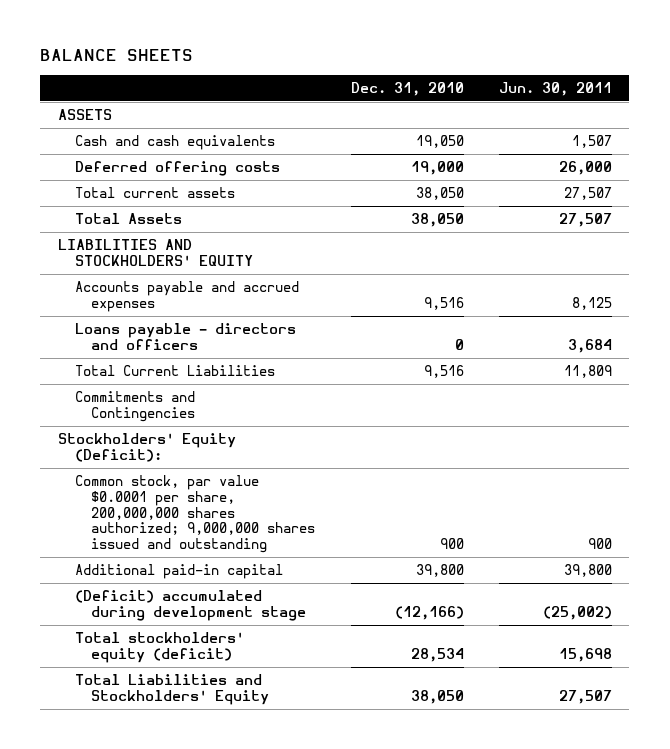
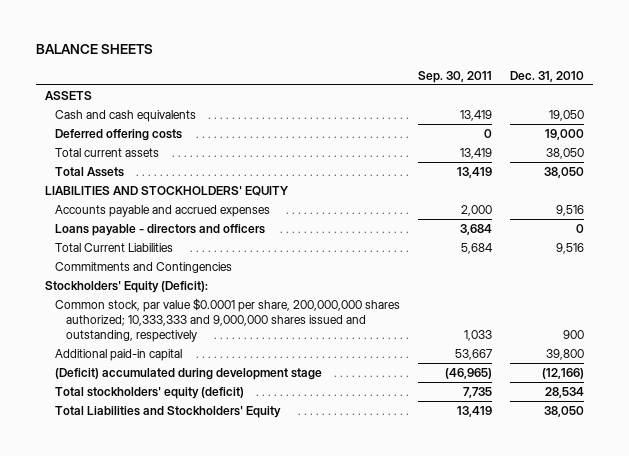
- | Dec. 31, 2010 | Jun. 30, 2011
+ | Sep. 30, 2011 | Dec. 31, 2010
- Common stock, par value $0.0001 per share, 200,000,000 shares authorized; 9,000,000 shares issued and outstanding | 900 | 900
+ Common stock, par value $0.0001 per share, 200,000,000 shares authorized; 10,333,333 and 9,000,000 shares issued and outstanding, respectively | 1,033 | 900

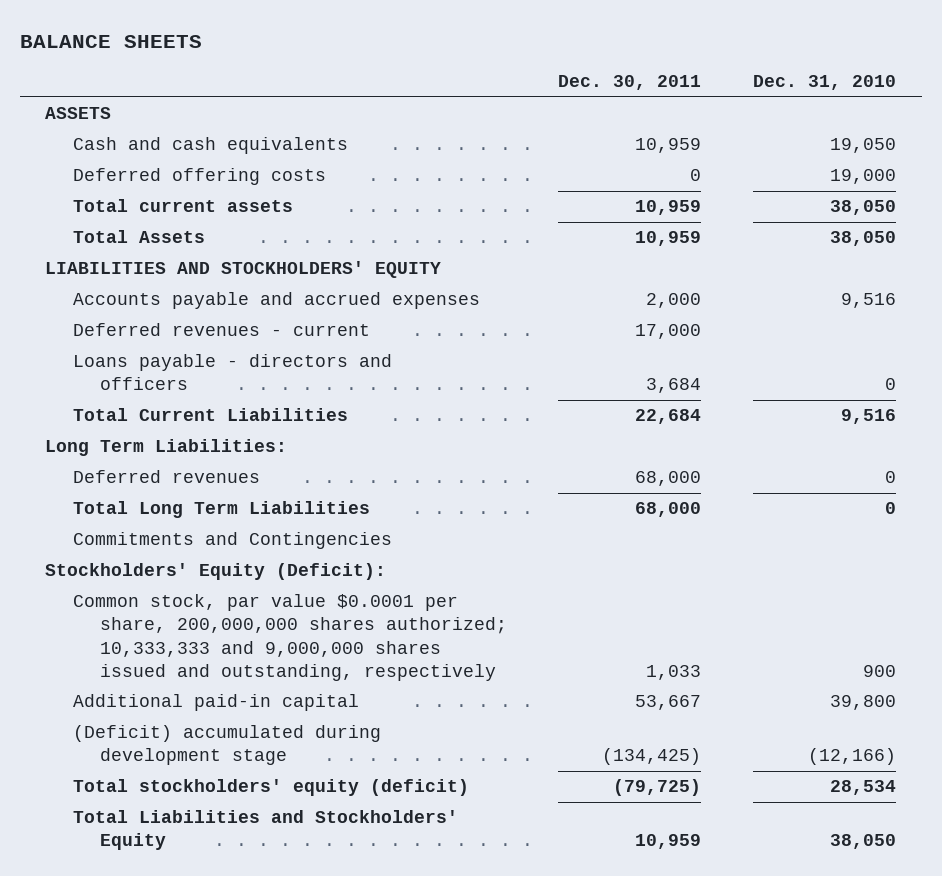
- | Sep. 30, 2011 | Dec. 31, 2010
+ | Dec. 30, 2011 | Dec. 31, 2010
+ Deferred revenues - current | 17,000 |
+ Long Term Liabilities:
+ Deferred revenues | 68,000 | 0
+ Total Long Term Liabilities | 68,000 | 0

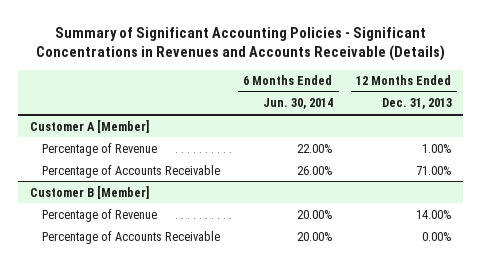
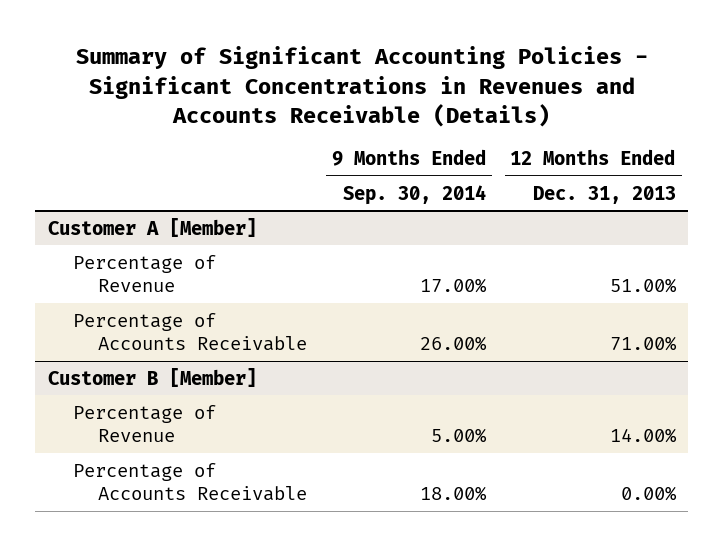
- | 6 Months Ended Jun. 30, 2014 | 12 Months Ended Dec. 31, 2013
+ | 9 Months Ended Sep. 30, 2014 | 12 Months Ended Dec. 31, 2013
@ Customer A [Member]
- Percentage of Revenue | 22.00% | 1.00%
+ Percentage of Revenue | 17.00% | 51.00%

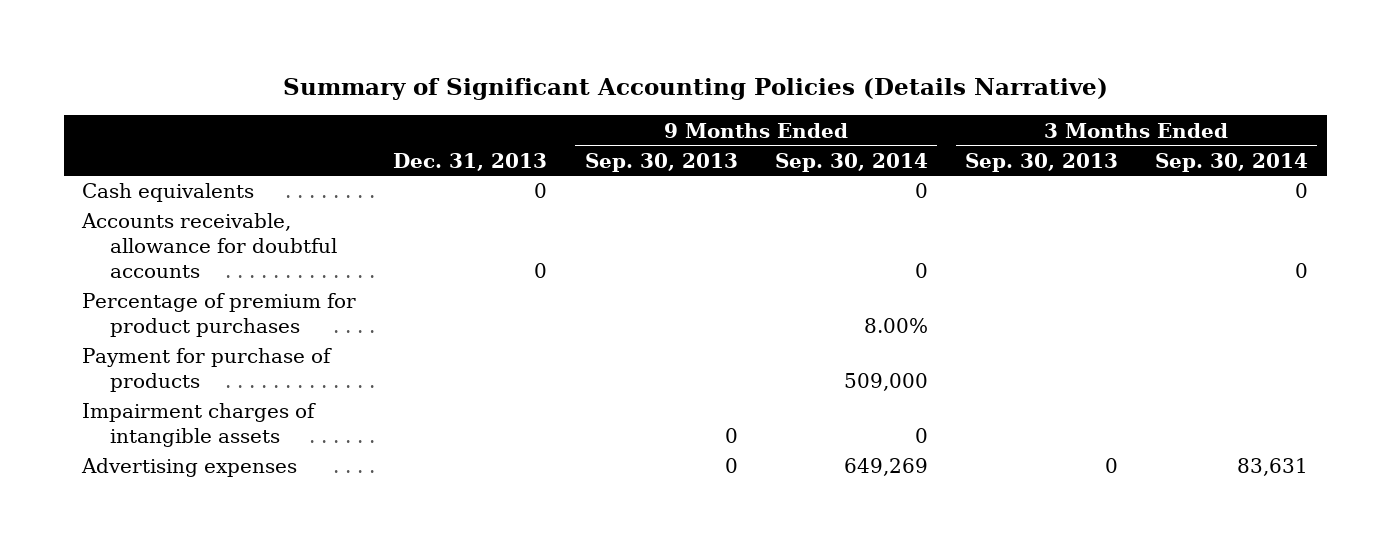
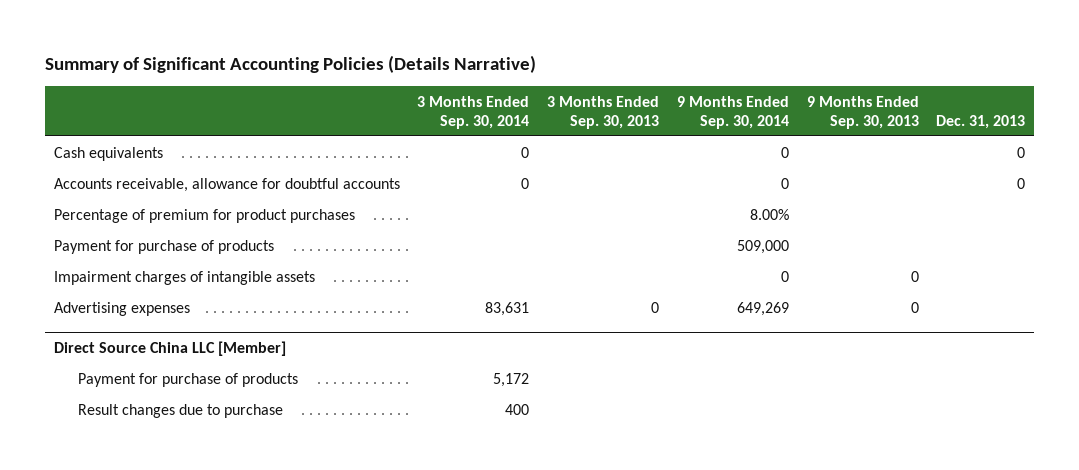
- | Dec. 31, 2013 | 9 Months Ended Sep. 30, 2013 | 9 Months Ended Sep. 30, 2014 | 3 Months Ended Sep. 30, 2013 | 3 Months Ended Sep. 30, 2014
+ | 3 Months Ended Sep. 30, 2014 | 3 Months Ended Sep. 30, 2013 | 9 Months Ended Sep. 30, 2014 | 9 Months Ended Sep. 30, 2013 | Dec. 31, 2013
+ Direct Source China LLC [Member]
+ Payment for purchase of products | 5,172 | | | |
+ Result changes due to purchase | 400 | | | |

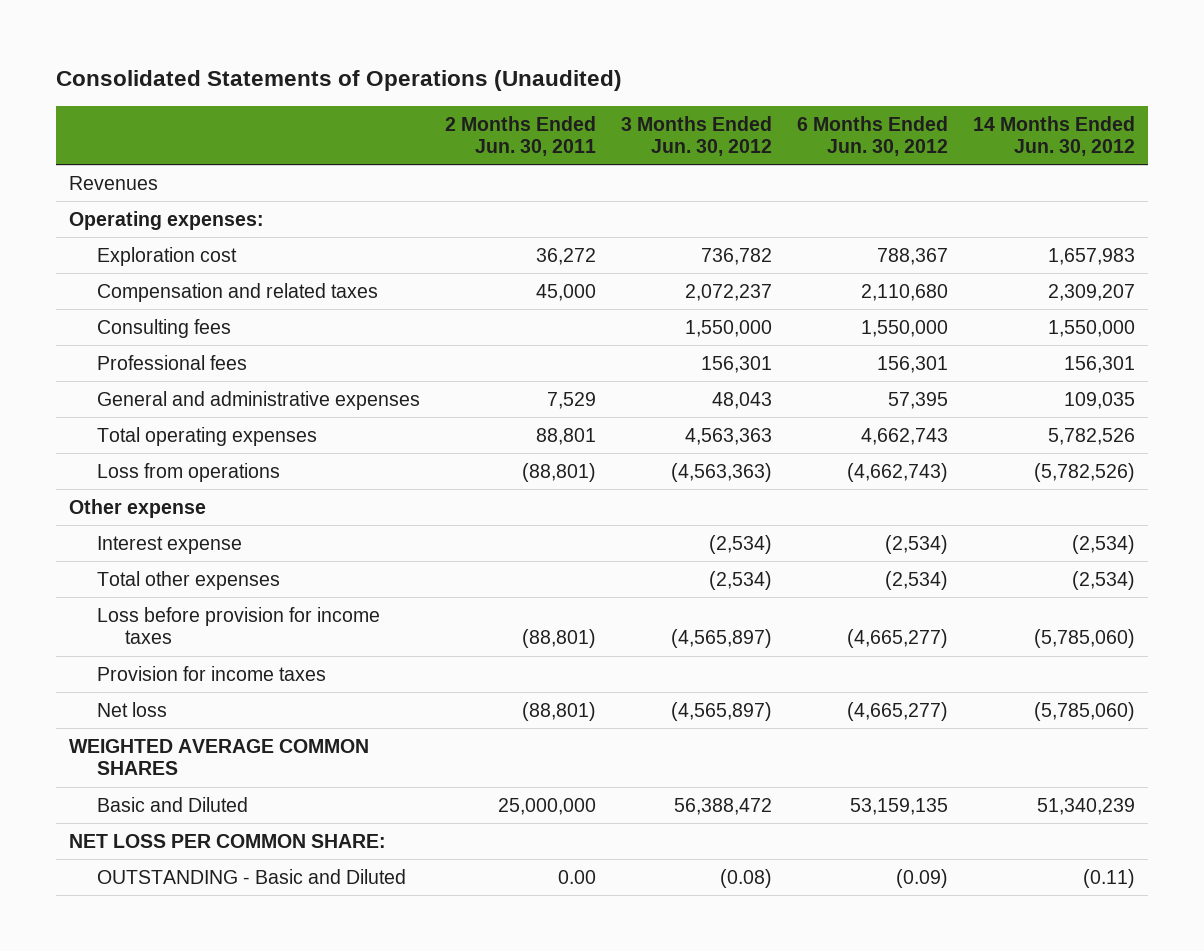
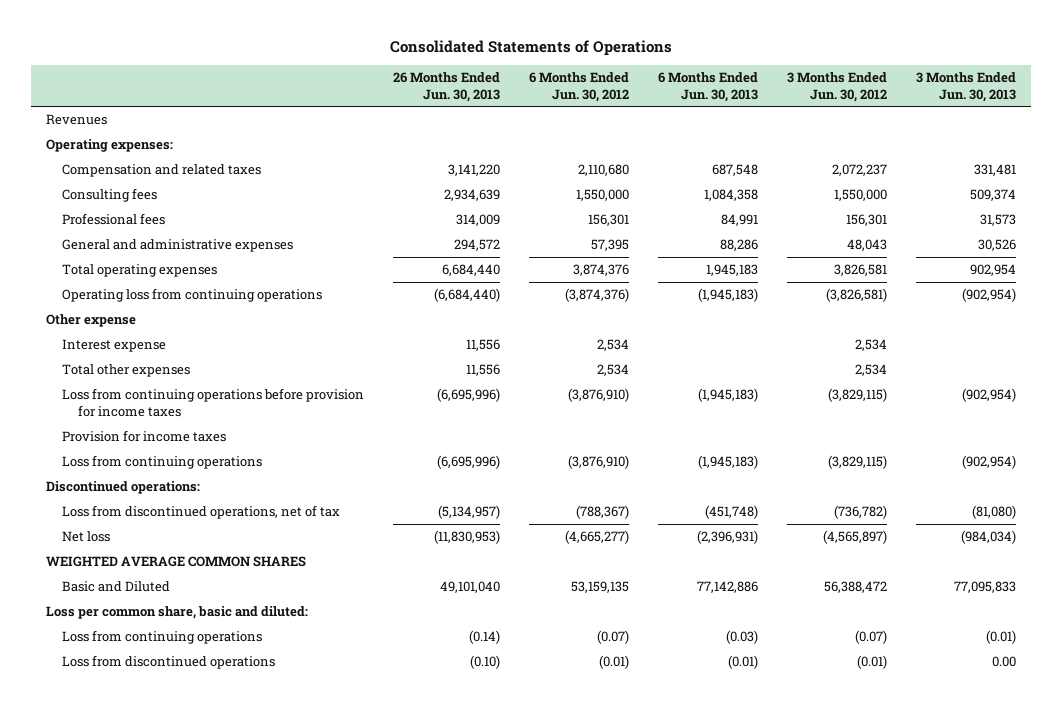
- Consolidated Statements of Operations (Unaudited)
+ Consolidated Statements of Operations
- | 2 Months Ended Jun. 30, 2011 | 3 Months Ended Jun. 30, 2012 | 6 Months Ended Jun. 30, 2012 | 14 Months Ended Jun. 30, 2012
+ | 26 Months Ended Jun. 30, 2013 | 6 Months Ended Jun. 30, 2012 | 6 Months Ended Jun. 30, 2013 | 3 Months Ended Jun. 30, 2012 | 3 Months Ended Jun. 30, 2013
- Exploration cost | 36,272 | 736,782 | 788,367 | 1,657,983
- Total operating expenses | 88,801 | 4,563,363 | 4,662,743 | 5,782,526
- Loss from operations | (88,801) | (4,563,363) | (4,662,743) | (5,782,526)
+ Total operating expenses | 6,684,440 | 3,874,376 | 1,945,183 | 3,826,581 | 902,954
+ Operating loss from continuing operations | (6,684,440) | (3,874,376) | (1,945,183) | (3,826,581) | (902,954)
- Interest expense | | (2,534) | (2,534) | (2,534)
- Total other expenses | | (2,534) | (2,534) | (2,534)
- Loss before provision for income taxes | (88,801) | (4,565,897) | (4,665,277) | (5,785,060)
+ Interest expense | 11,556 | 2,534 | | 2,534 |
+ Total other expenses | 11,556 | 2,534 | | 2,534 |
+ Loss from continuing operations before provision for income taxes | (6,695,996) | (3,876,910) | (1,945,183) | (3,829,115) | (902,954)
+ Loss from continuing operations | (6,695,996) | (3,876,910) | (1,945,183) | (3,829,115) | (902,954)
+ Discontinued operations:
+ Loss from discontinued operations, net of tax | (5,134,957) | (788,367) | (451,748) | (736,782) | (81,080)
- NET LOSS PER COMMON SHARE:
- OUTSTANDING - Basic and Diluted | 0.00 | (0.08) | (0.09) | (0.11)
+ Loss per common share, basic and diluted:
+ Loss from continuing operations | (0.14) | (0.07) | (0.03) | (0.07) | (0.01)
+ Loss from discontinued operations | (0.10) | (0.01) | (0.01) | (0.01) | 0.00

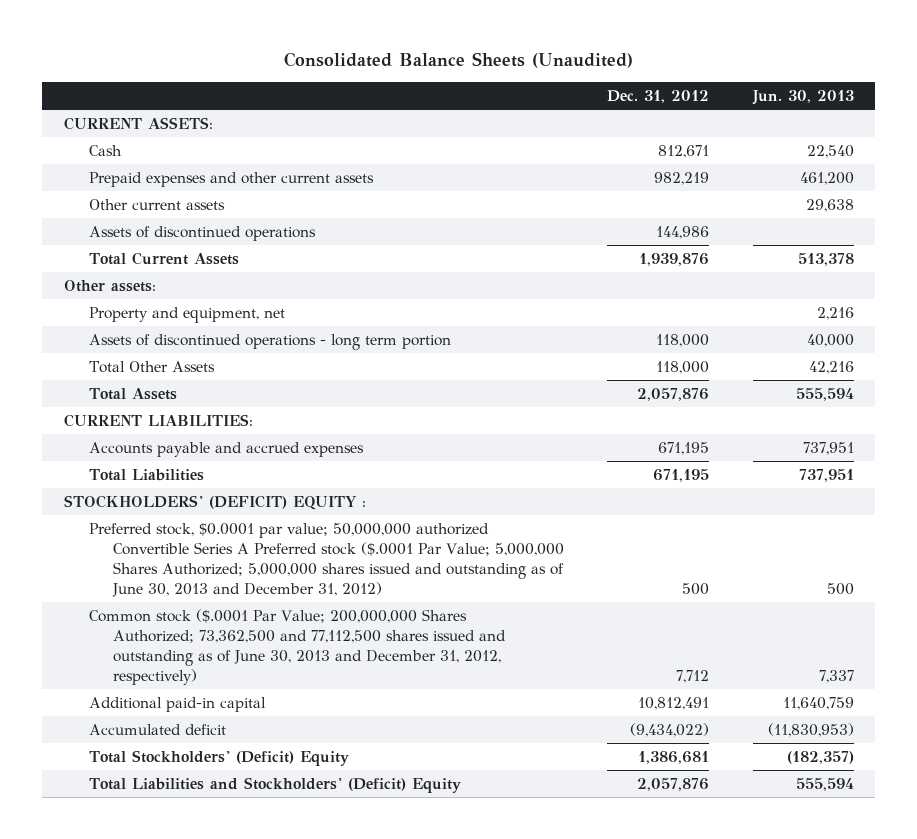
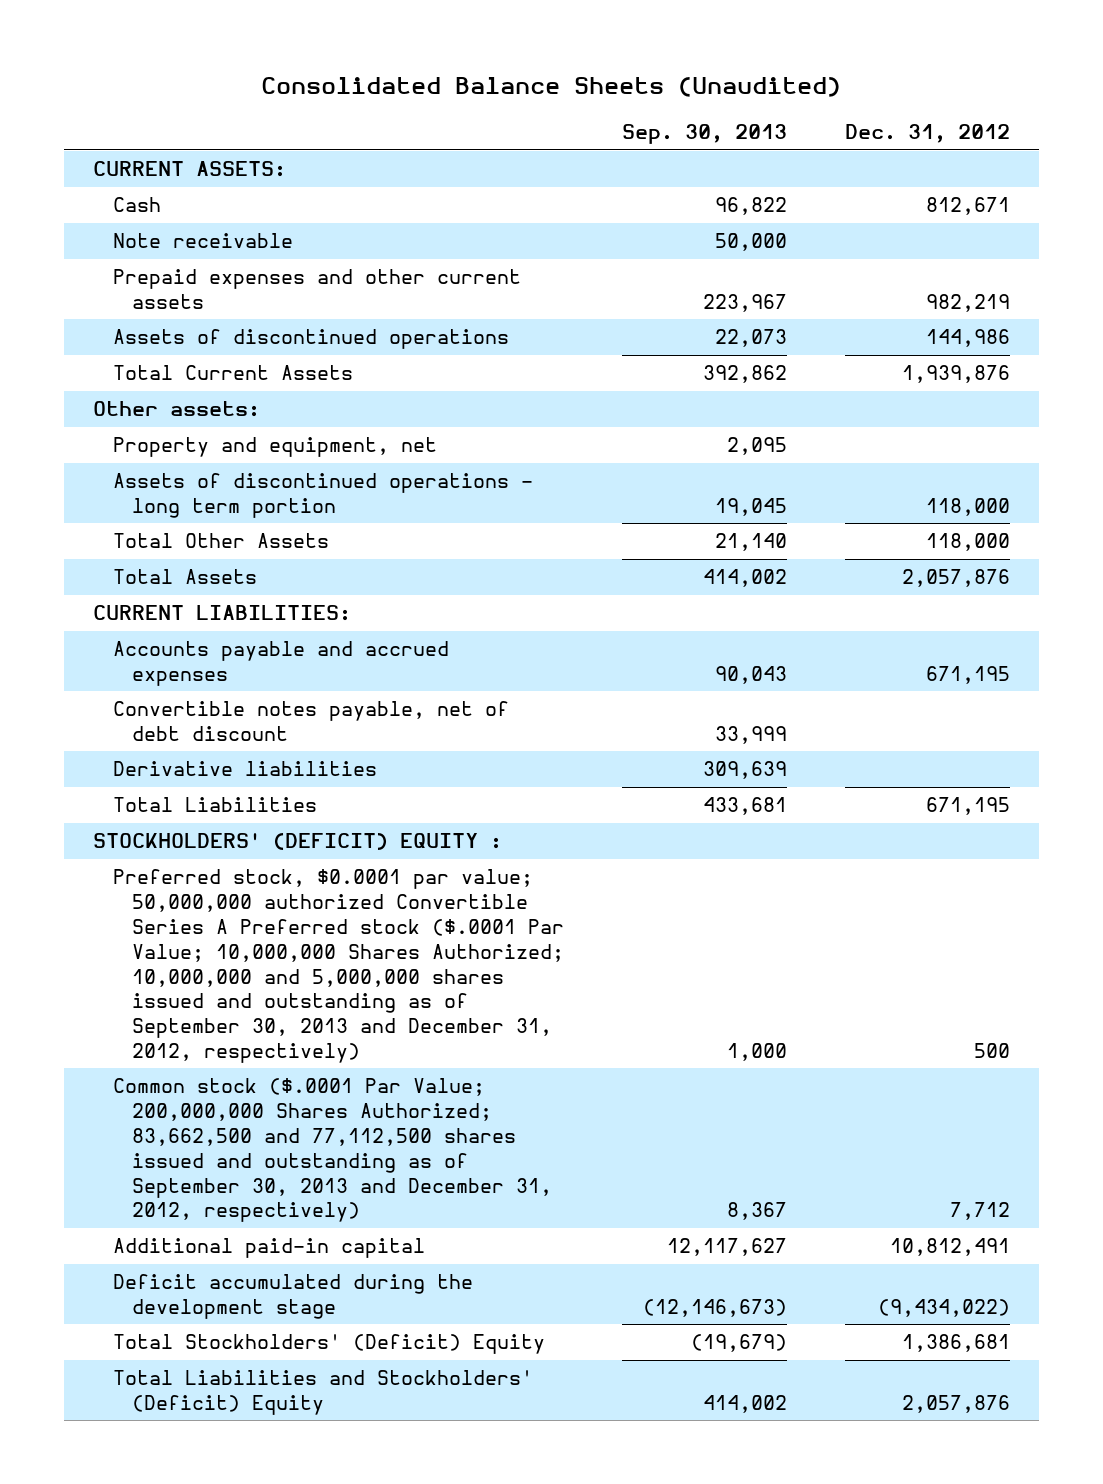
- | Dec. 31, 2012 | Jun. 30, 2013
+ | Sep. 30, 2013 | Dec. 31, 2012
+ Note receivable | 50,000 |
- Other current assets | | 29,638
+ Convertible notes payable, net of debt discount | 33,999 |
+ Derivative liabilities | 309,639 |
- Preferred stock, $0.0001 par value; 50,000,000 authorized Convertible Series A Preferred stock ($.0001 Par Value; 5,000,000 Shares Authorized; 5,000,000 shares issued and outstanding as of June 30, 2013 and December 31, 2012) | 500 | 500
- Common stock ($.0001 Par Value; 200,000,000 Shares Authorized; 73,362,500 and 77,112,500 shares issued and outstanding as of June 30, 2013 and December 31, 2012, respectively) | 7,712 | 7,337
+ Preferred stock, $0.0001 par value; 50,000,000 authorized Convertible Series A Preferred stock ($.0001 Par Value; 10,000,000 Shares Authorized; 10,000,000 and 5,000,000 shares issued and outstanding as of September 30, 2013 and December 31, 2012, respectively) | 1,000 | 500
+ Common stock ($.0001 Par Value; 200,000,000 Shares Authorized; 83,662,500 and 77,112,500 shares issued and outstanding as of September 30, 2013 and December 31, 2012, respectively) | 8,367 | 7,712
- Accumulated deficit | (9,434,022) | (11,830,953)
+ Deficit accumulated during the development stage | (12,146,673) | (9,434,022)

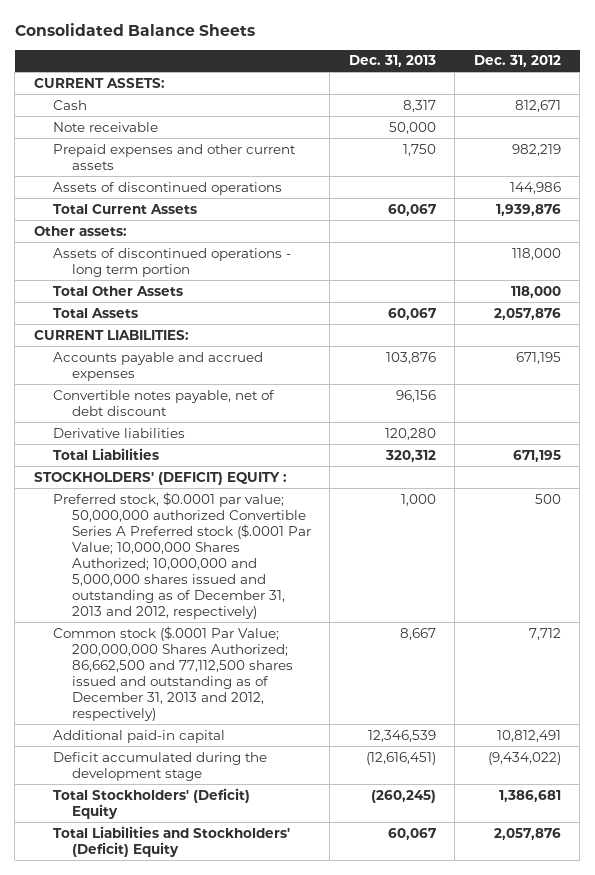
- Consolidated Balance Sheets (Unaudited)
+ Consolidated Balance Sheets
- | Sep. 30, 2013 | Dec. 31, 2012
+ | Dec. 31, 2013 | Dec. 31, 2012
- Property and equipment, net | 2,095 |
- Preferred stock, $0.0001 par value; 50,000,000 authorized Convertible Series A Preferred stock ($.0001 Par Value; 10,000,000 Shares Authorized; 10,000,000 and 5,000,000 shares issued and outstanding as of September 30, 2013 and December 31, 2012, respectively) | 1,000 | 500
- Common stock ($.0001 Par Value; 200,000,000 Shares Authorized; 83,662,500 and 77,112,500 shares issued and outstanding as of September 30, 2013 and December 31, 2012, respectively) | 8,367 | 7,712
+ Preferred stock, $0.0001 par value; 50,000,000 authorized Convertible Series A Preferred stock ($.0001 Par Value; 10,000,000 Shares Authorized; 10,000,000 and 5,000,000 shares issued and outstanding as of December 31, 2013 and 2012, respectively) | 1,000 | 500
+ Common stock ($.0001 Par Value; 200,000,000 Shares Authorized; 86,662,500 and 77,112,500 shares issued and outstanding as of December 31, 2013 and 2012, respectively) | 8,667 | 7,712

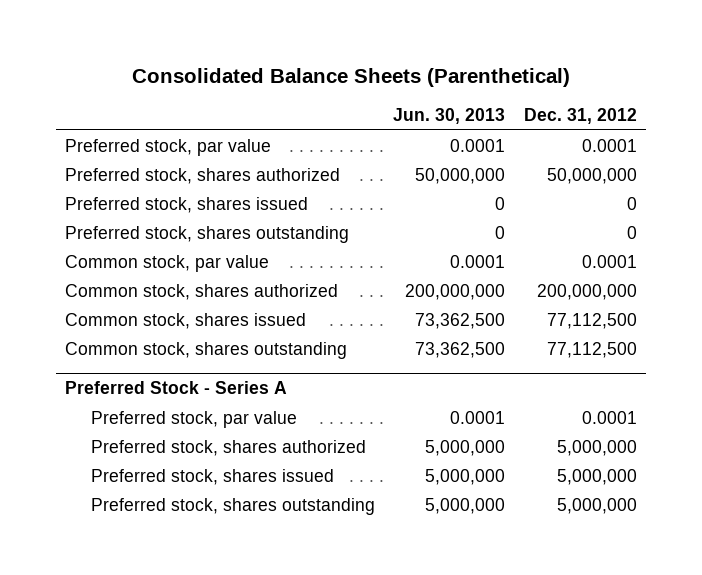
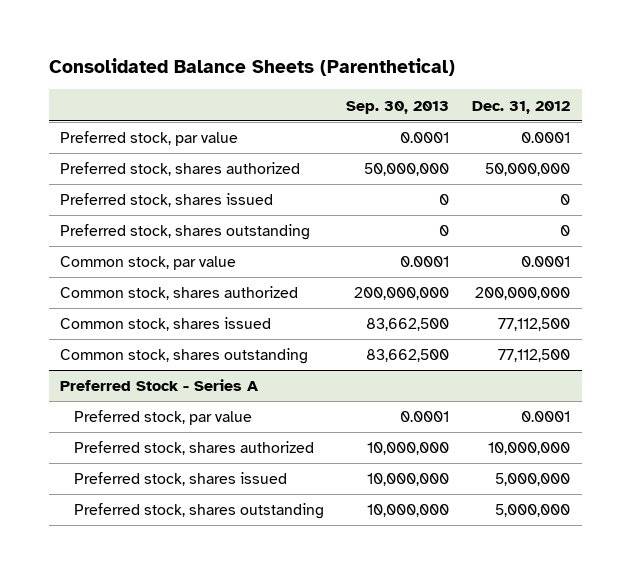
- | Jun. 30, 2013 | Dec. 31, 2012
+ | Sep. 30, 2013 | Dec. 31, 2012
@ Preferred Stock - Series A
- Preferred stock, shares authorized | 5,000,000 | 5,000,000
+ Preferred stock, shares authorized | 10,000,000 | 10,000,000

